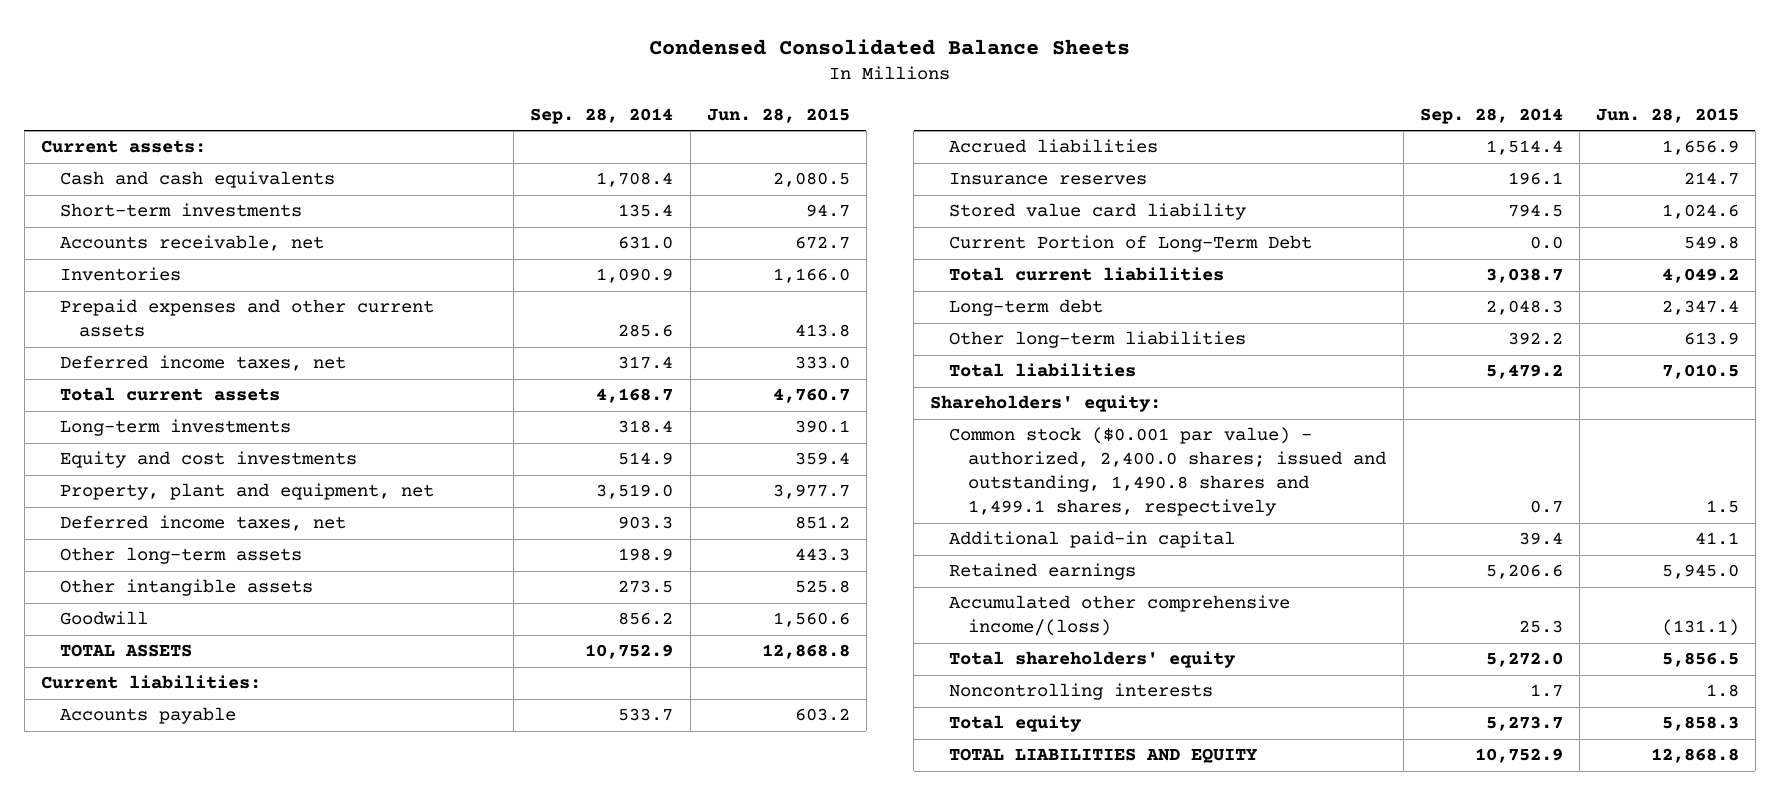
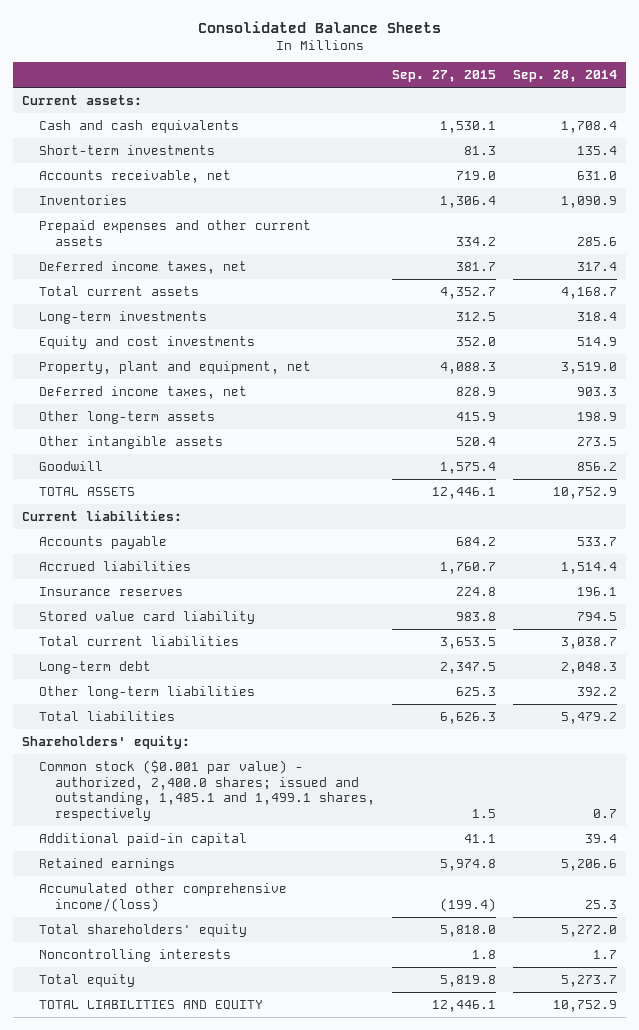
- Condensed Consolidated Balance Sheets
+ Consolidated Balance Sheets
- | Sep. 28, 2014 | Jun. 28, 2015
+ | Sep. 27, 2015 | Sep. 28, 2014
- Current Portion of Long-Term Debt | 0.0 | 549.8
- Common stock ($0.001 par value) - authorized, 2,400.0 shares; issued and outstanding, 1,490.8 shares and 1,499.1 shares, respectively | 0.7 | 1.5
+ Common stock ($0.001 par value) - authorized, 2,400.0 shares; issued and outstanding, 1,485.1 and 1,499.1 shares, respectively | 1.5 | 0.7

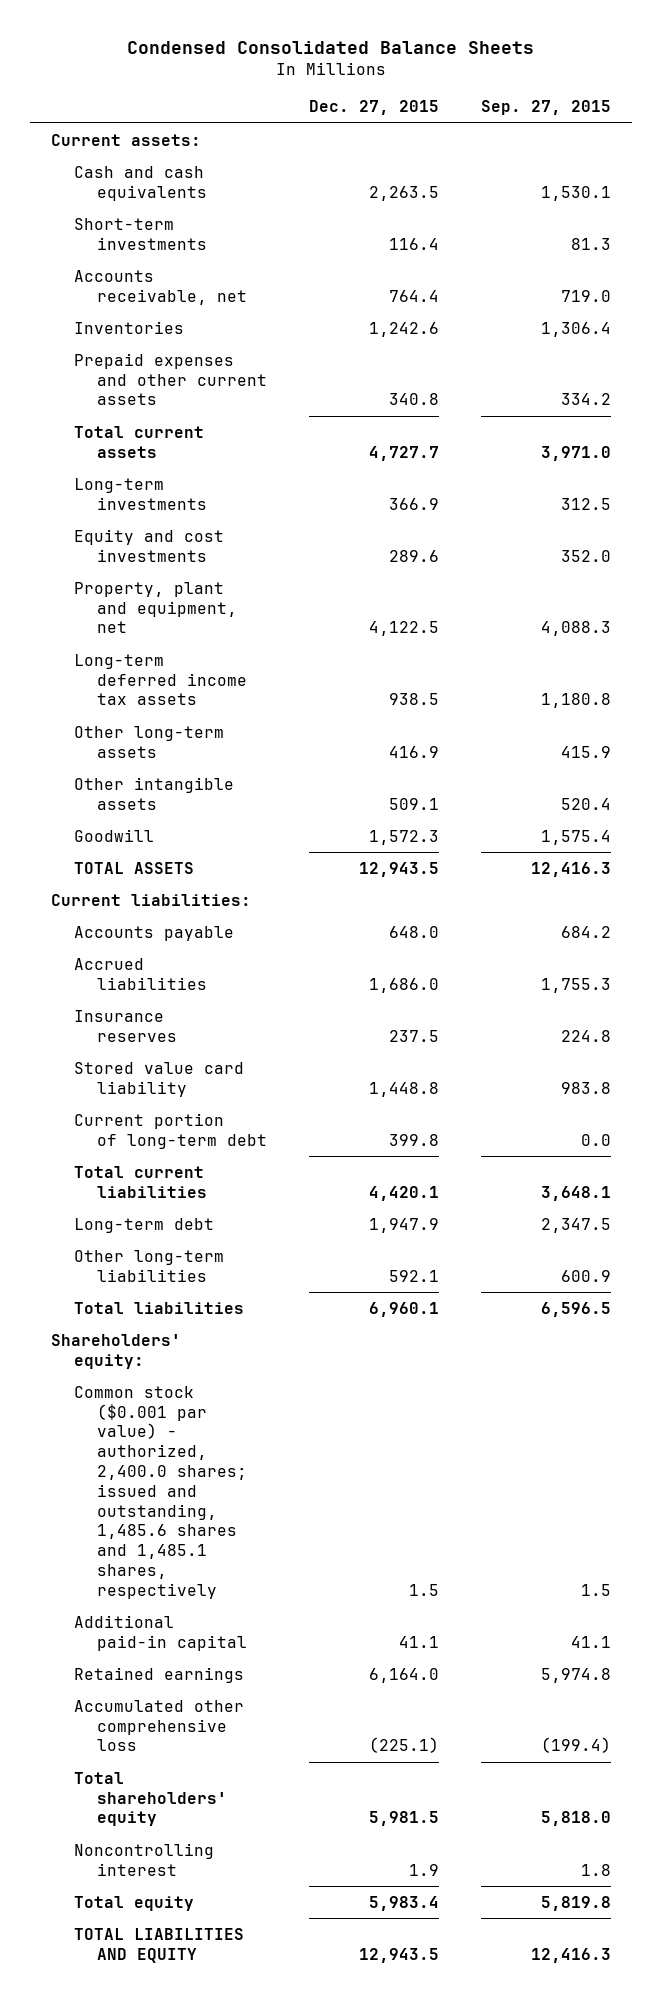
- Consolidated Balance Sheets
+ Condensed Consolidated Balance Sheets
- | Sep. 27, 2015 | Sep. 28, 2014
+ | Dec. 27, 2015 | Sep. 27, 2015
- Deferred income taxes, net | 381.7 | 317.4
- Total current assets | 4,352.7 | 4,168.7
+ Total current assets | 4,727.7 | 3,971.0
- Deferred income taxes, net | 828.9 | 903.3
+ Long-term deferred income tax assets | 938.5 | 1,180.8
- TOTAL ASSETS | 12,446.1 | 10,752.9
+ TOTAL ASSETS | 12,943.5 | 12,416.3
- Accrued liabilities | 1,760.7 | 1,514.4
+ Accrued liabilities | 1,686.0 | 1,755.3
- Total current liabilities | 3,653.5 | 3,038.7
+ Current portion of long-term debt | 399.8 | 0.0
+ Total current liabilities | 4,420.1 | 3,648.1
- Other long-term liabilities | 625.3 | 392.2
- Total liabilities | 6,626.3 | 5,479.2
+ Other long-term liabilities | 592.1 | 600.9
+ Total liabilities | 6,960.1 | 6,596.5
- Common stock ($0.001 par value) - authorized, 2,400.0 shares; issued and outstanding, 1,485.1 and 1,499.1 shares, respectively | 1.5 | 0.7
+ Common stock ($0.001 par value) - authorized, 2,400.0 shares; issued and outstanding, 1,485.6 shares and 1,485.1 shares, respectively | 1.5 | 1.5
- Accumulated other comprehensive income/(loss) | (199.4) | 25.3
+ Accumulated other comprehensive loss | (225.1) | (199.4)
- Noncontrolling interests | 1.8 | 1.7
+ Noncontrolling interest | 1.9 | 1.8
- TOTAL LIABILITIES AND EQUITY | 12,446.1 | 10,752.9
+ TOTAL LIABILITIES AND EQUITY | 12,943.5 | 12,416.3

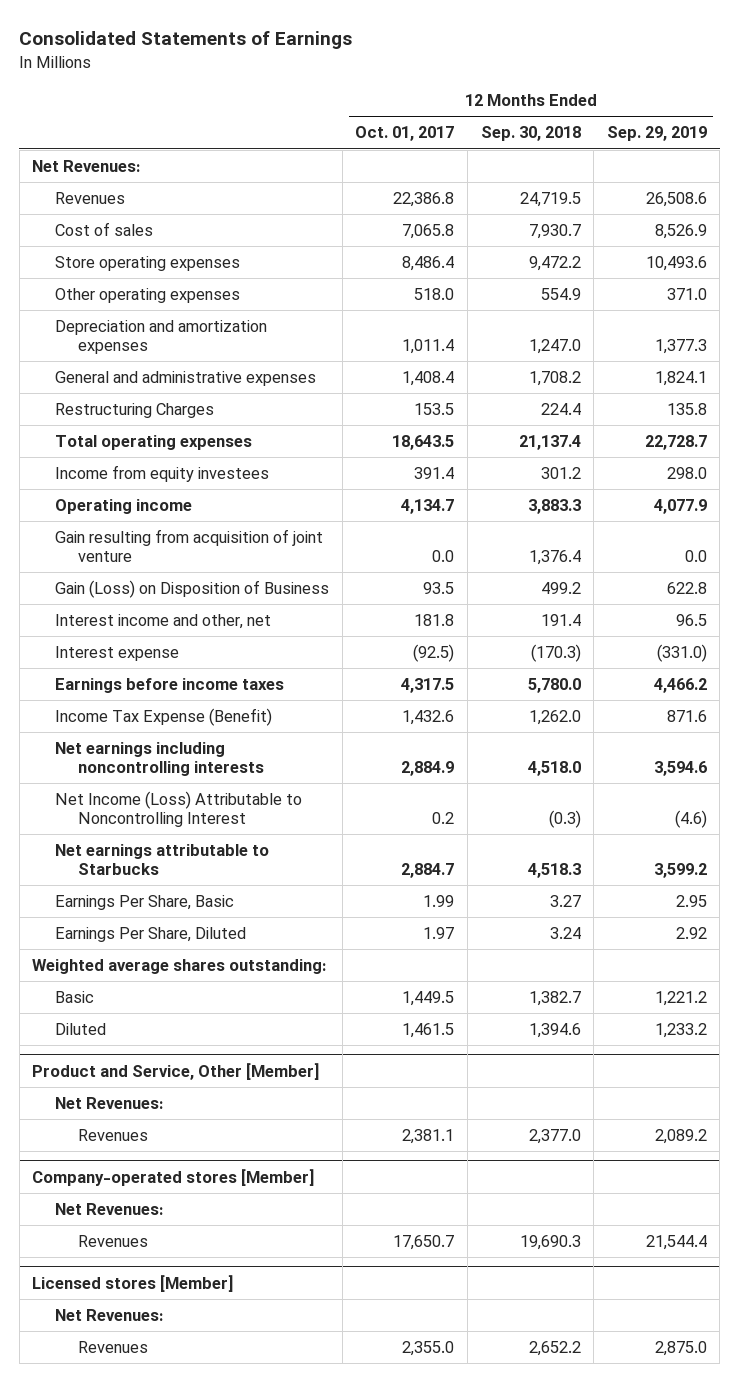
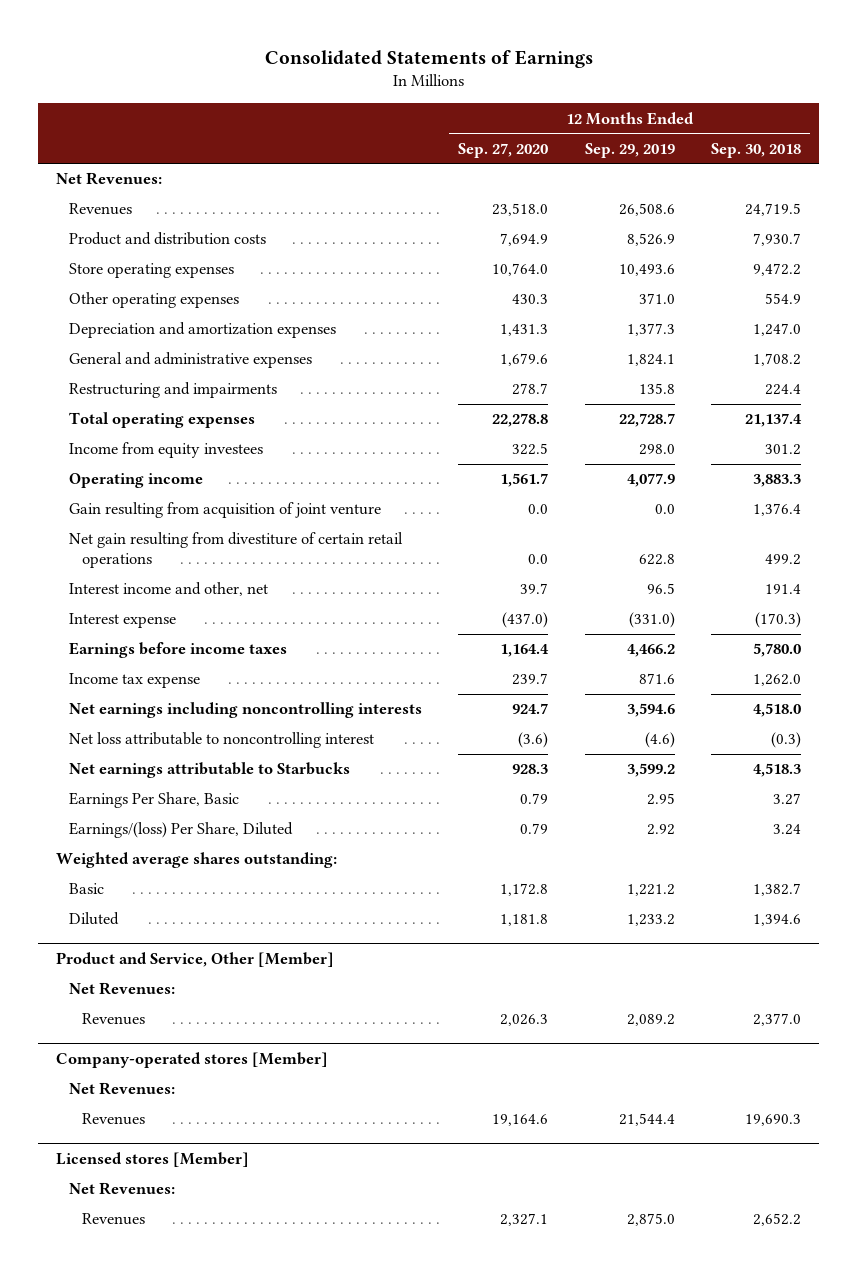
- | 12 Months Ended Oct. 01, 2017 | 12 Months Ended Sep. 30, 2018 | 12 Months Ended Sep. 29, 2019
+ | 12 Months Ended Sep. 27, 2020 | 12 Months Ended Sep. 29, 2019 | 12 Months Ended Sep. 30, 2018
- Cost of sales | 7,065.8 | 7,930.7 | 8,526.9
+ Product and distribution costs | 7,694.9 | 8,526.9 | 7,930.7
- Restructuring Charges | 153.5 | 224.4 | 135.8
+ Restructuring and impairments | 278.7 | 135.8 | 224.4
- Gain (Loss) on Disposition of Business | 93.5 | 499.2 | 622.8
+ Net gain resulting from divestiture of certain retail operations | 0.0 | 622.8 | 499.2
- Income Tax Expense (Benefit) | 1,432.6 | 1,262.0 | 871.6
+ Income tax expense | 239.7 | 871.6 | 1,262.0
- Net Income (Loss) Attributable to Noncontrolling Interest | 0.2 | (0.3) | (4.6)
+ Net loss attributable to noncontrolling interest | (3.6) | (4.6) | (0.3)
- Earnings Per Share, Diluted | 1.97 | 3.24 | 2.92
+ Earnings/(loss) Per Share, Diluted | 0.79 | 2.92 | 3.24

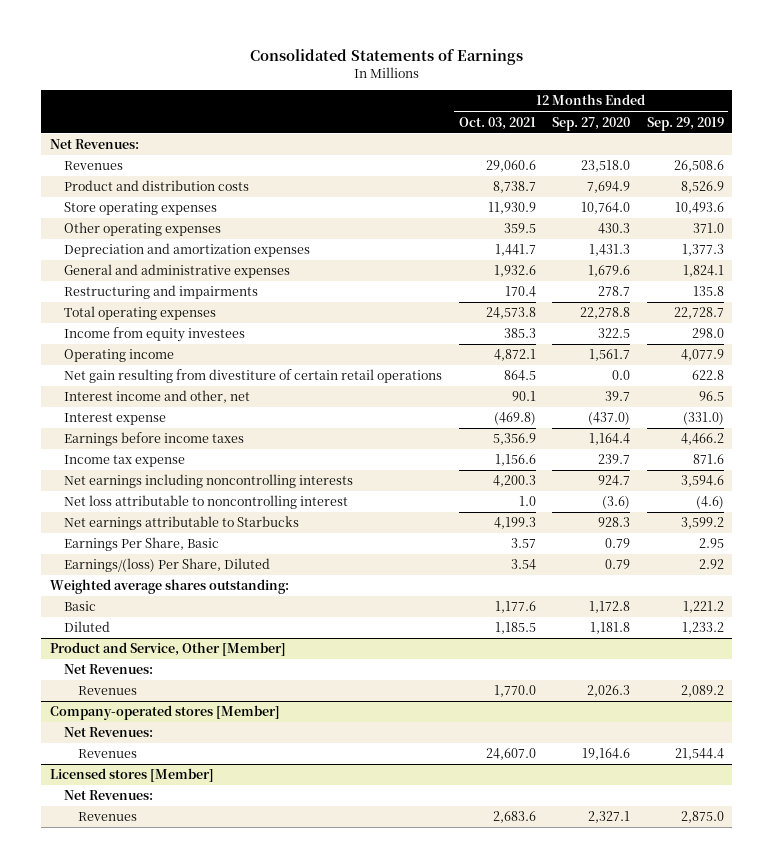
- | 12 Months Ended Sep. 27, 2020 | 12 Months Ended Sep. 29, 2019 | 12 Months Ended Sep. 30, 2018
+ | 12 Months Ended Oct. 03, 2021 | 12 Months Ended Sep. 27, 2020 | 12 Months Ended Sep. 29, 2019
- Gain resulting from acquisition of joint venture | 0.0 | 0.0 | 1,376.4

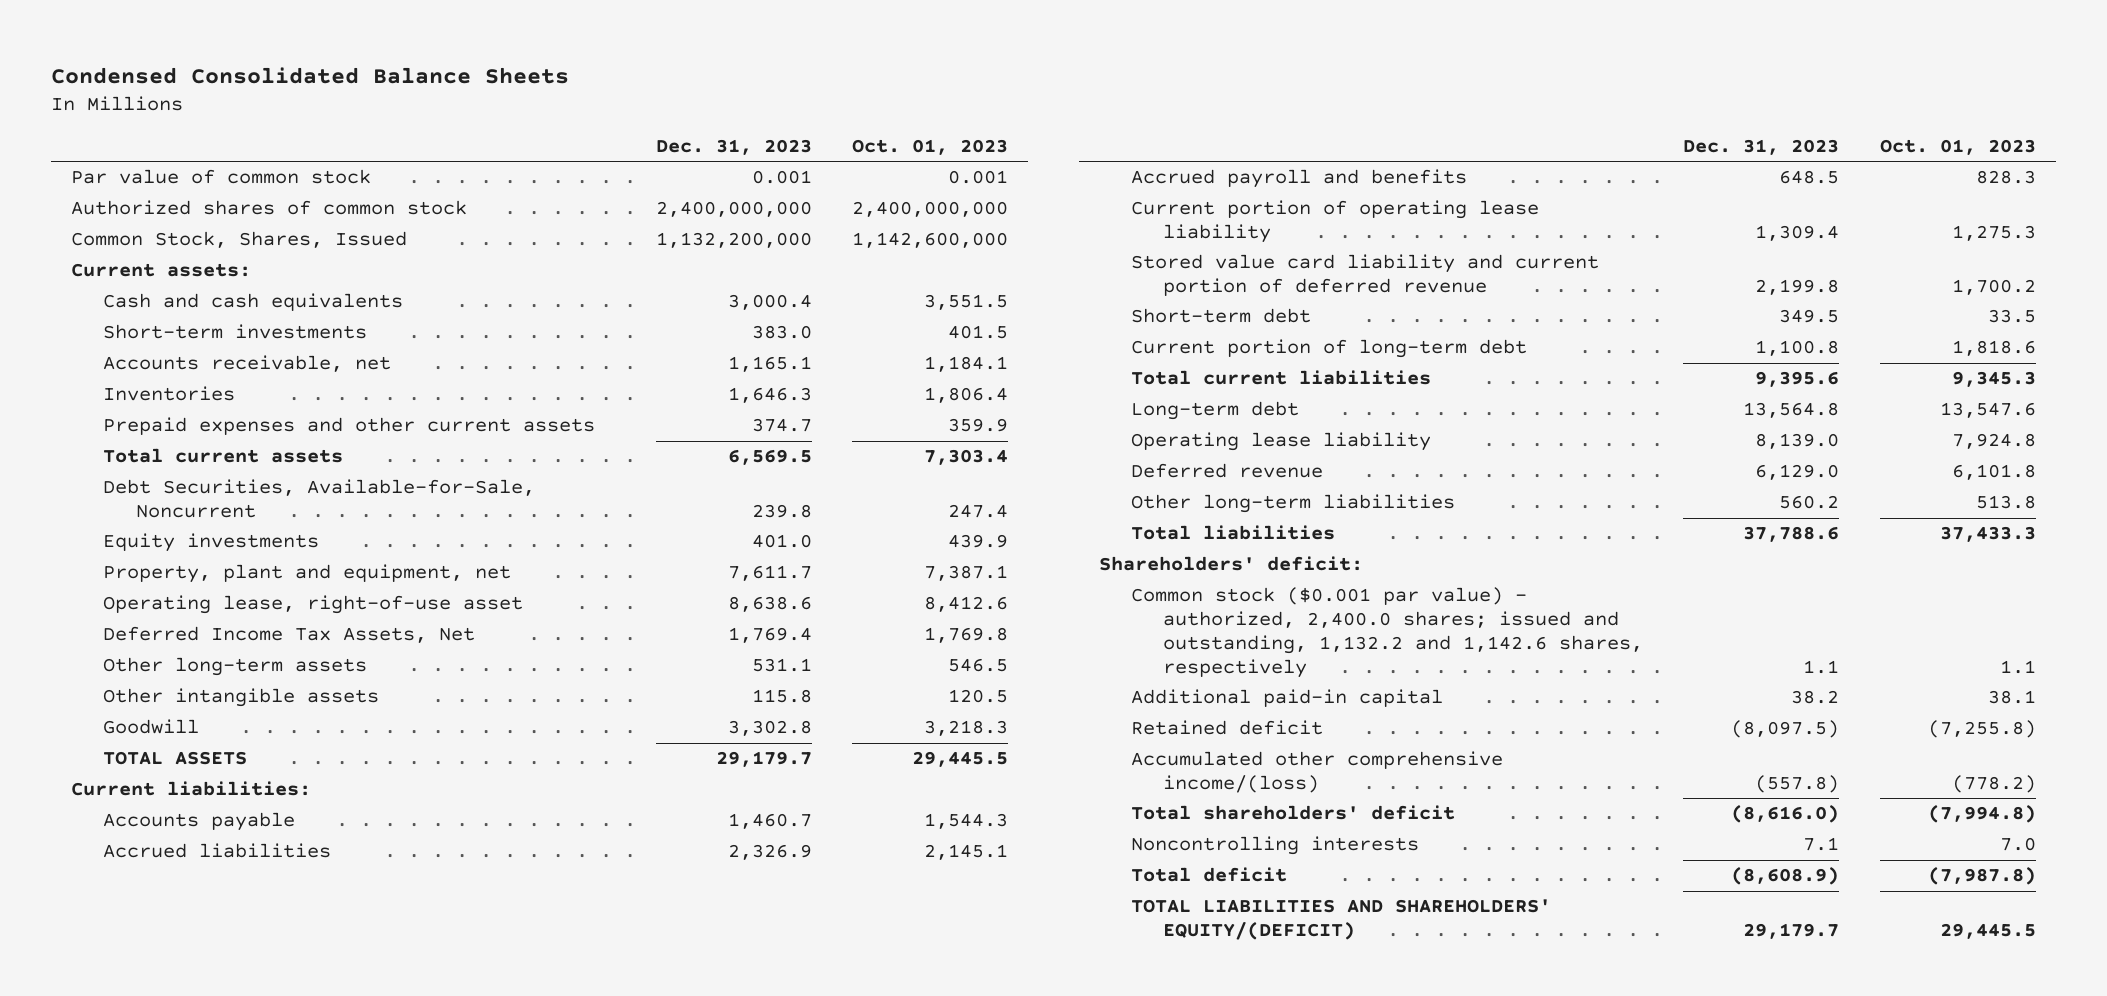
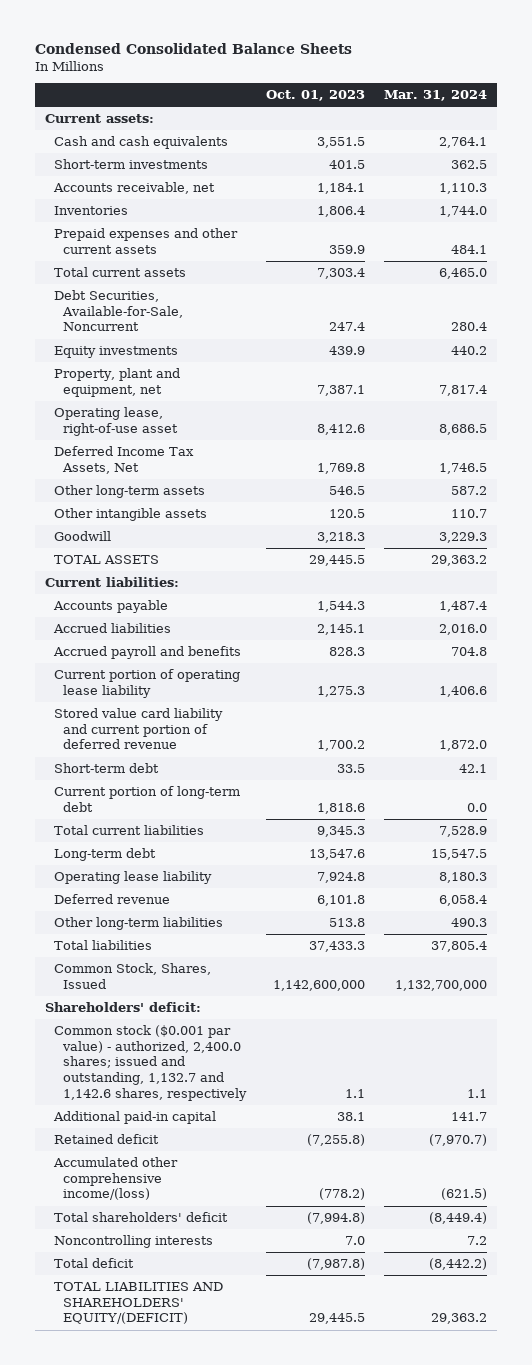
- | Dec. 31, 2023 | Oct. 01, 2023
+ | Oct. 01, 2023 | Mar. 31, 2024
- Par value of common stock | 0.001 | 0.001
- Authorized shares of common stock | 2,400,000,000 | 2,400,000,000
moved down: Common Stock, Shares, Issued | 1,142,600,000 | 1,132,700,000
- Common stock ($0.001 par value) - authorized, 2,400.0 shares; issued and outstanding, 1,132.2 and 1,142.6 shares, respectively | 1.1 | 1.1
+ Common stock ($0.001 par value) - authorized, 2,400.0 shares; issued and outstanding, 1,132.7 and 1,142.6 shares, respectively | 1.1 | 1.1

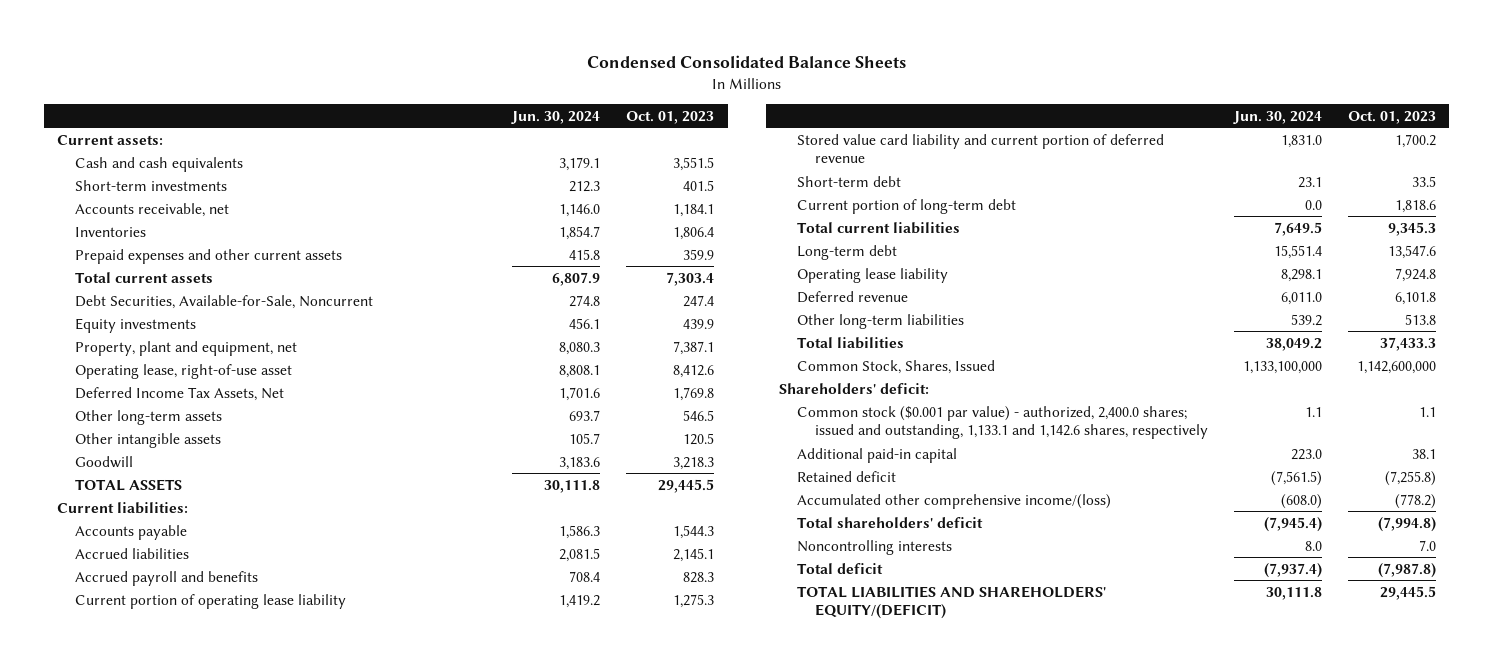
- | Oct. 01, 2023 | Mar. 31, 2024
+ | Jun. 30, 2024 | Oct. 01, 2023
- Common stock ($0.001 par value) - authorized, 2,400.0 shares; issued and outstanding, 1,132.7 and 1,142.6 shares, respectively | 1.1 | 1.1
+ Common stock ($0.001 par value) - authorized, 2,400.0 shares; issued and outstanding, 1,133.1 and 1,142.6 shares, respectively | 1.1 | 1.1

